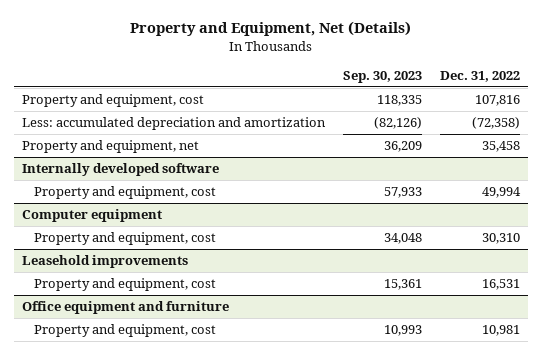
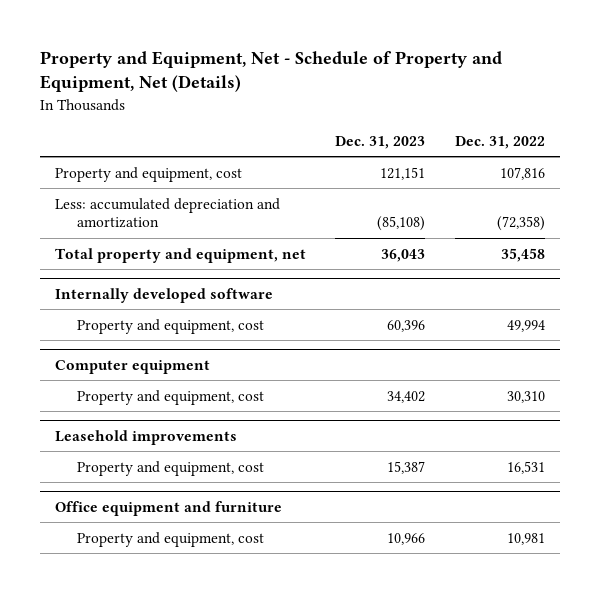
- Property and Equipment, Net (Details)
+ Property and Equipment, Net - Schedule of Property and Equipment, Net (Details)
- | Sep. 30, 2023 | Dec. 31, 2022
+ | Dec. 31, 2023 | Dec. 31, 2022
- Property and equipment, net | 36,209 | 35,458
+ Total property and equipment, net | 36,043 | 35,458

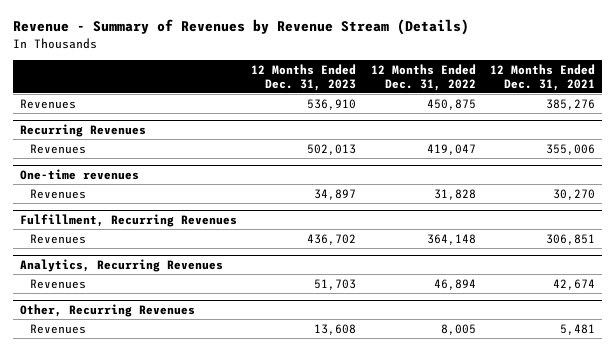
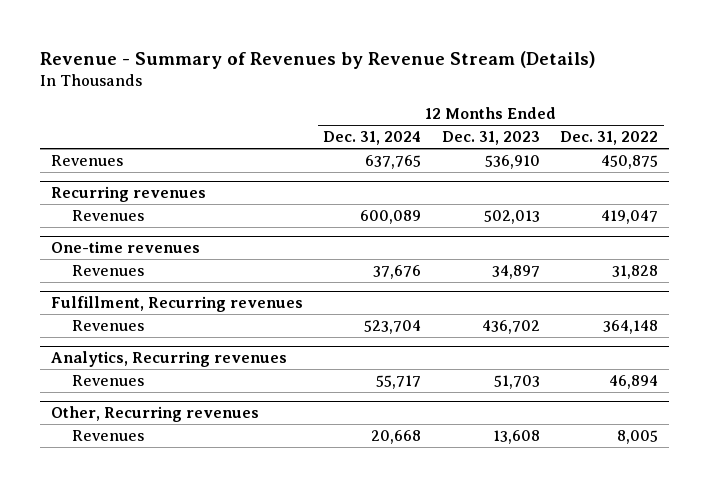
- | 12 Months Ended Dec. 31, 2023 | 12 Months Ended Dec. 31, 2022 | 12 Months Ended Dec. 31, 2021
+ | 12 Months Ended Dec. 31, 2024 | 12 Months Ended Dec. 31, 2023 | 12 Months Ended Dec. 31, 2022
- Recurring Revenues
+ Recurring revenues
- Fulfillment, Recurring Revenues
+ Fulfillment, Recurring revenues
- Analytics, Recurring Revenues
+ Analytics, Recurring revenues
- Other, Recurring Revenues
+ Other, Recurring revenues

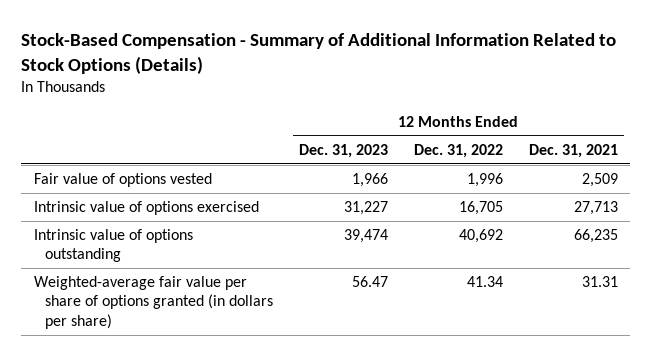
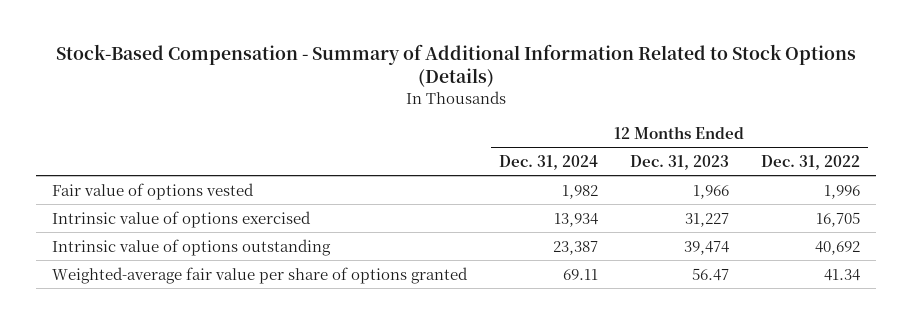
- | 12 Months Ended Dec. 31, 2023 | 12 Months Ended Dec. 31, 2022 | 12 Months Ended Dec. 31, 2021
+ | 12 Months Ended Dec. 31, 2024 | 12 Months Ended Dec. 31, 2023 | 12 Months Ended Dec. 31, 2022
- Weighted-average fair value per share of options granted (in dollars per share) | 56.47 | 41.34 | 31.31
+ Weighted-average fair value per share of options granted | 69.11 | 56.47 | 41.34

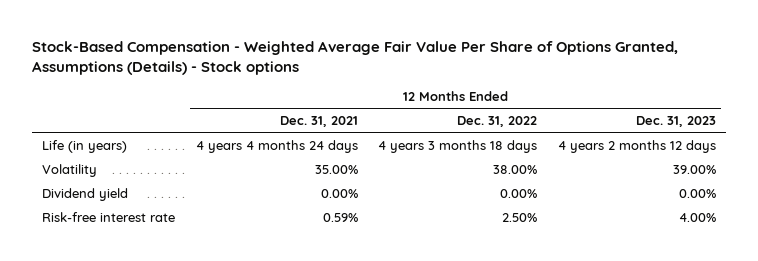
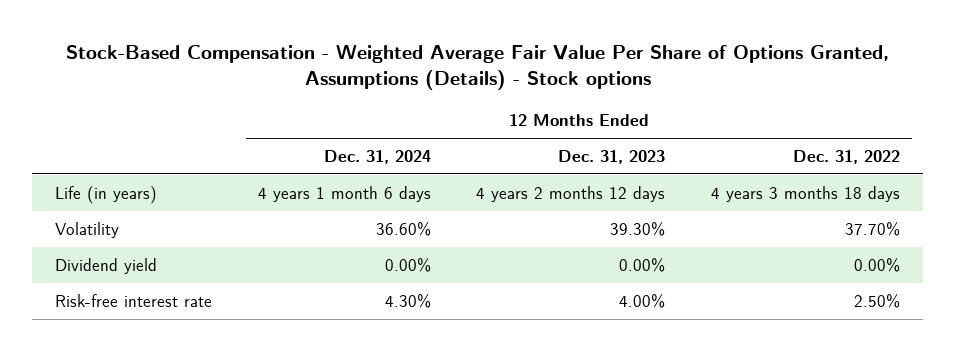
- | 12 Months Ended Dec. 31, 2021 | 12 Months Ended Dec. 31, 2022 | 12 Months Ended Dec. 31, 2023
+ | 12 Months Ended Dec. 31, 2024 | 12 Months Ended Dec. 31, 2023 | 12 Months Ended Dec. 31, 2022
- Volatility | 35.00% | 38.00% | 39.00%
+ Volatility | 36.60% | 39.30% | 37.70%

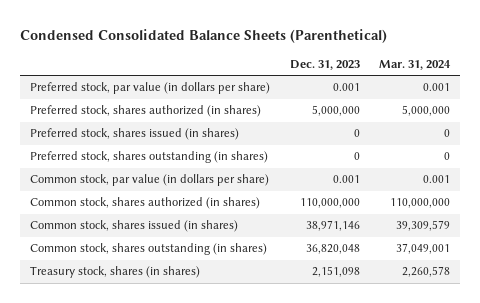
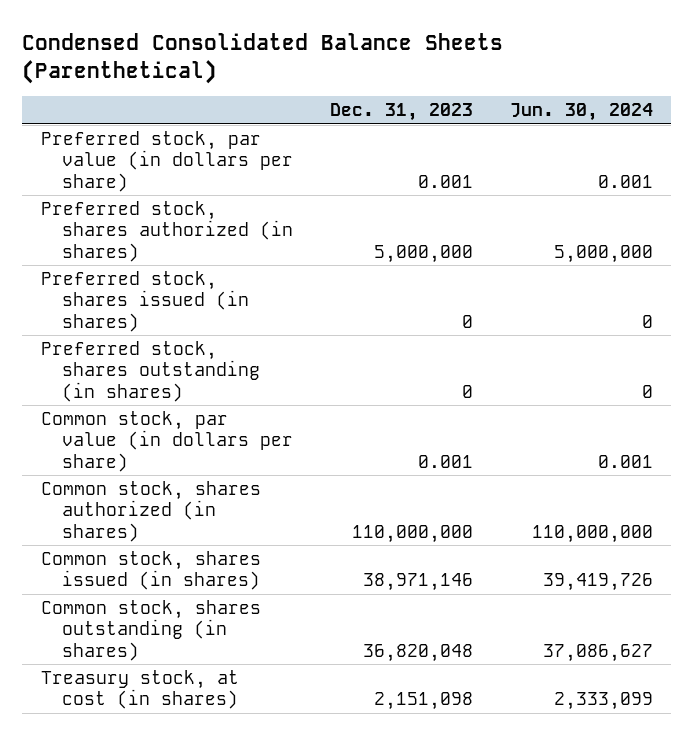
- | Dec. 31, 2023 | Mar. 31, 2024
+ | Dec. 31, 2023 | Jun. 30, 2024
- Treasury stock, shares (in shares) | 2,151,098 | 2,260,578
+ Treasury stock, at cost (in shares) | 2,151,098 | 2,333,099

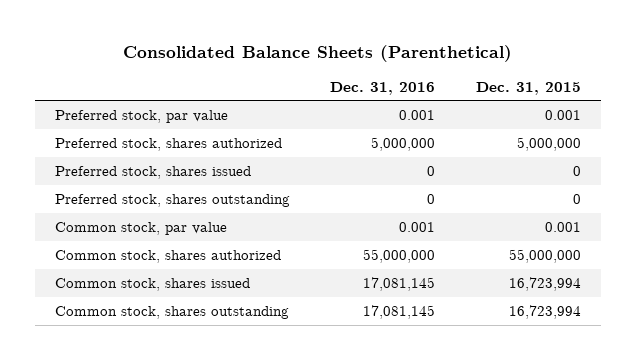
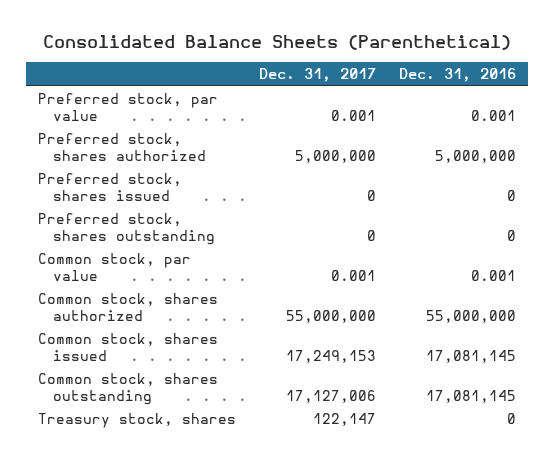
- | Dec. 31, 2016 | Dec. 31, 2015
+ | Dec. 31, 2017 | Dec. 31, 2016
+ Treasury stock, shares | 122,147 | 0

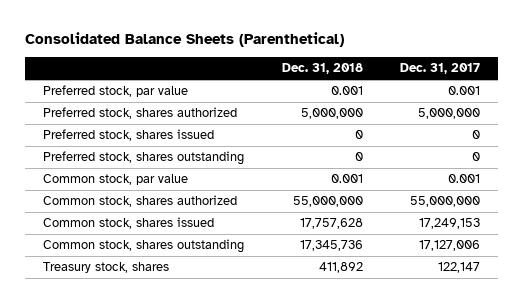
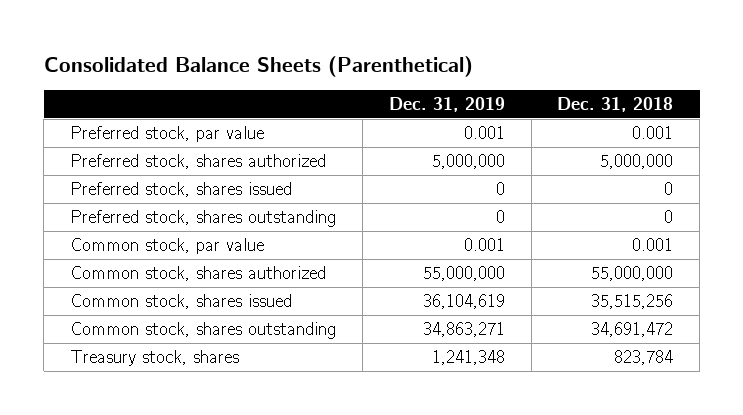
- | Dec. 31, 2018 | Dec. 31, 2017
+ | Dec. 31, 2019 | Dec. 31, 2018
- Common stock, shares issued | 17,757,628 | 17,249,153
- Common stock, shares outstanding | 17,345,736 | 17,127,006
- Treasury stock, shares | 411,892 | 122,147
+ Common stock, shares issued | 36,104,619 | 35,515,256
+ Common stock, shares outstanding | 34,863,271 | 34,691,472
+ Treasury stock, shares | 1,241,348 | 823,784

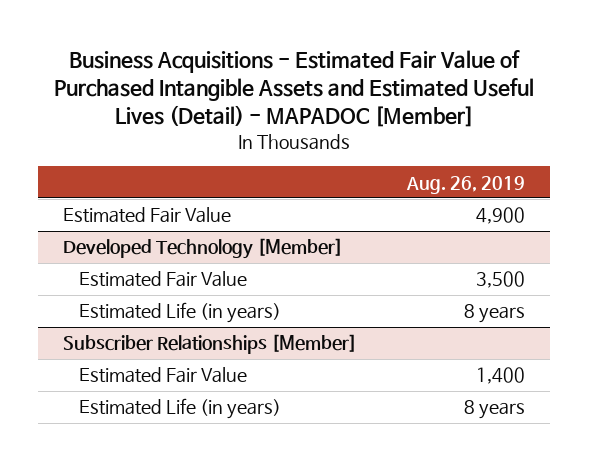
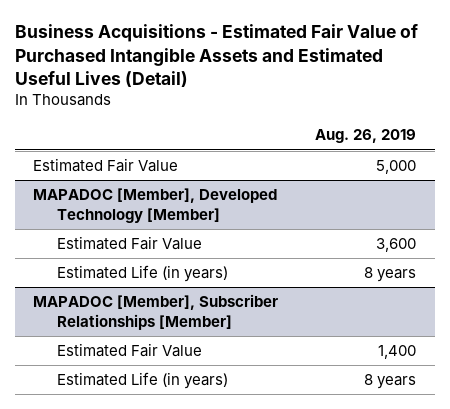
- Business Acquisitions - Estimated Fair Value of Purchased Intangible Assets and Estimated Useful Lives (Detail) - MAPADOC [Member]
+ Business Acquisitions - Estimated Fair Value of Purchased Intangible Assets and Estimated Useful Lives (Detail)
- Estimated Fair Value | 4,900
- Developed Technology [Member]
- Estimated Fair Value | 3,500
+ Estimated Fair Value | 5,000
+ MAPADOC [Member], Developed Technology [Member]
+ Estimated Fair Value | 3,600
- Subscriber Relationships [Member]
+ MAPADOC [Member], Subscriber Relationships [Member]

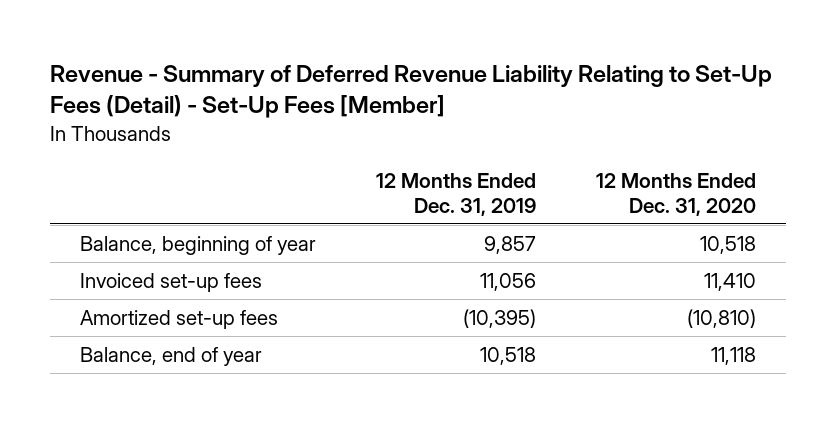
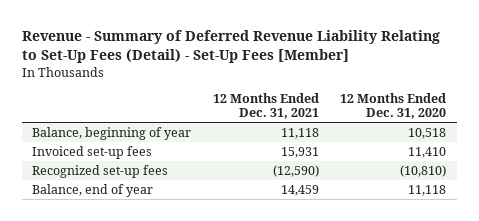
- | 12 Months Ended Dec. 31, 2019 | 12 Months Ended Dec. 31, 2020
+ | 12 Months Ended Dec. 31, 2021 | 12 Months Ended Dec. 31, 2020
- Amortized set-up fees | (10,395) | (10,810)
+ Recognized set-up fees | (12,590) | (10,810)

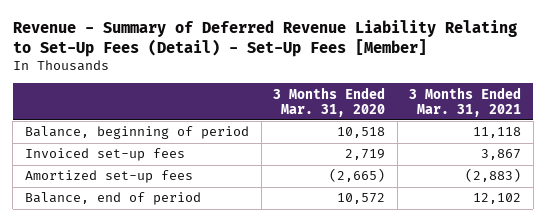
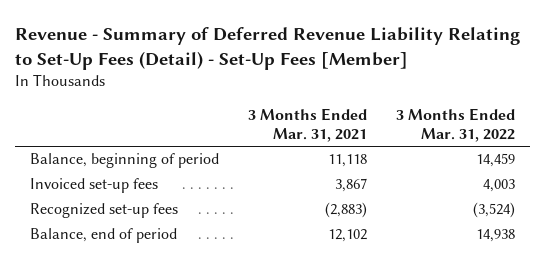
- | 3 Months Ended Mar. 31, 2020 | 3 Months Ended Mar. 31, 2021
+ | 3 Months Ended Mar. 31, 2021 | 3 Months Ended Mar. 31, 2022
- Amortized set-up fees | (2,665) | (2,883)
+ Recognized set-up fees | (2,883) | (3,524)

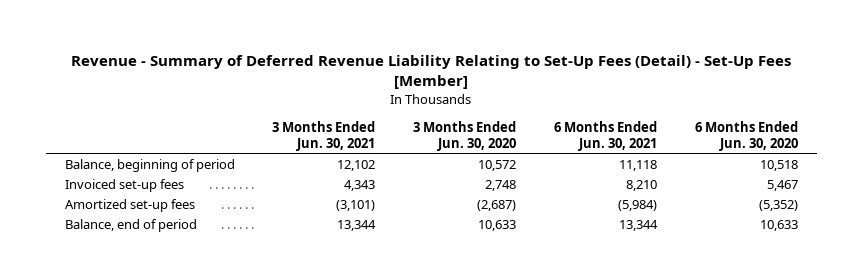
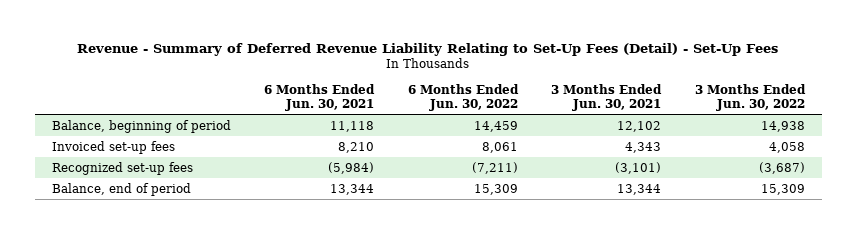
- Revenue - Summary of Deferred Revenue Liability Relating to Set-Up Fees (Detail) - Set-Up Fees [Member]
+ Revenue - Summary of Deferred Revenue Liability Relating to Set-Up Fees (Detail) - Set-Up Fees
- | 3 Months Ended Jun. 30, 2021 | 3 Months Ended Jun. 30, 2020 | 6 Months Ended Jun. 30, 2021 | 6 Months Ended Jun. 30, 2020
+ | 6 Months Ended Jun. 30, 2021 | 6 Months Ended Jun. 30, 2022 | 3 Months Ended Jun. 30, 2021 | 3 Months Ended Jun. 30, 2022
- Amortized set-up fees | (3,101) | (2,687) | (5,984) | (5,352)
+ Recognized set-up fees | (5,984) | (7,211) | (3,101) | (3,687)

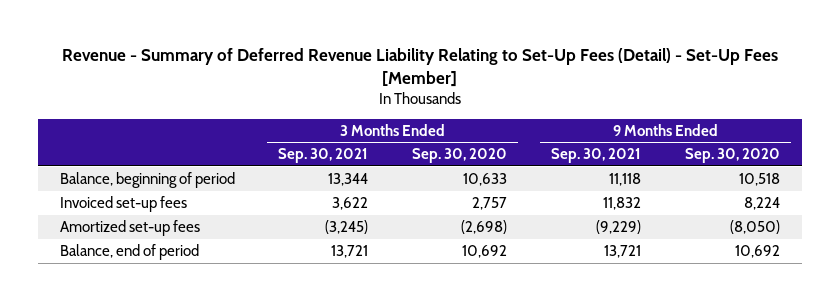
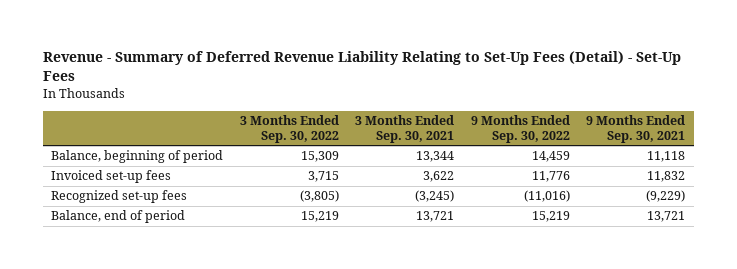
- Revenue - Summary of Deferred Revenue Liability Relating to Set-Up Fees (Detail) - Set-Up Fees [Member]
+ Revenue - Summary of Deferred Revenue Liability Relating to Set-Up Fees (Detail) - Set-Up Fees
- | 3 Months Ended Sep. 30, 2021 | 3 Months Ended Sep. 30, 2020 | 9 Months Ended Sep. 30, 2021 | 9 Months Ended Sep. 30, 2020
+ | 3 Months Ended Sep. 30, 2022 | 3 Months Ended Sep. 30, 2021 | 9 Months Ended Sep. 30, 2022 | 9 Months Ended Sep. 30, 2021
- Amortized set-up fees | (3,245) | (2,698) | (9,229) | (8,050)
+ Recognized set-up fees | (3,805) | (3,245) | (11,016) | (9,229)

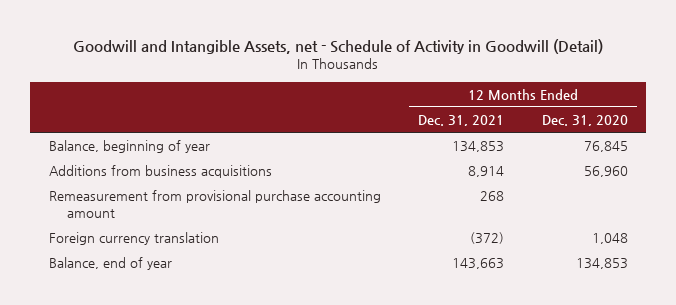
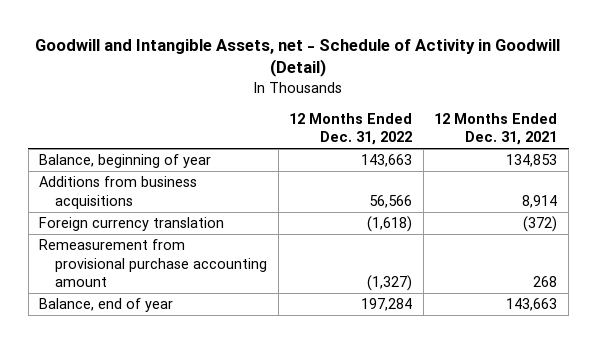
- | 12 Months Ended Dec. 31, 2021 | 12 Months Ended Dec. 31, 2020
+ | 12 Months Ended Dec. 31, 2022 | 12 Months Ended Dec. 31, 2021
moved down: Remeasurement from provisional purchase accounting amount | (1,327) | 268

